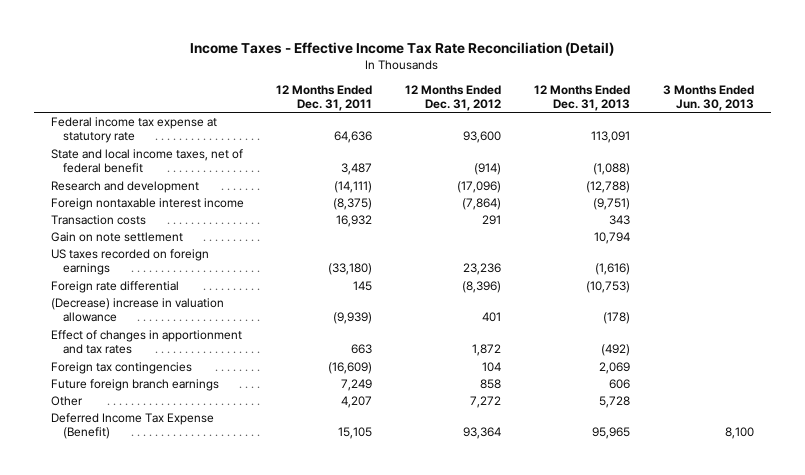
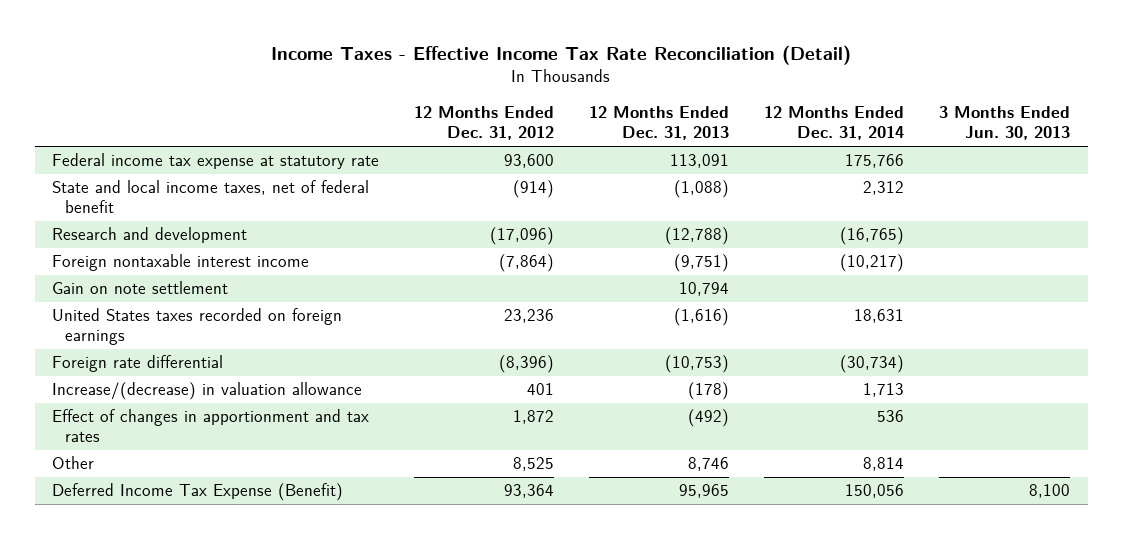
- | 12 Months Ended Dec. 31, 2011 | 12 Months Ended Dec. 31, 2012 | 12 Months Ended Dec. 31, 2013 | 3 Months Ended Jun. 30, 2013
+ | 12 Months Ended Dec. 31, 2012 | 12 Months Ended Dec. 31, 2013 | 12 Months Ended Dec. 31, 2014 | 3 Months Ended Jun. 30, 2013
- Transaction costs | 16,932 | 291 | 343 |
- US taxes recorded on foreign earnings | (33,180) | 23,236 | (1,616) |
+ United States taxes recorded on foreign earnings | 23,236 | (1,616) | 18,631 |
- (Decrease) increase in valuation allowance | (9,939) | 401 | (178) |
+ Increase/(decrease) in valuation allowance | 401 | (178) | 1,713 |
- Foreign tax contingencies | (16,609) | 104 | 2,069 |
- Future foreign branch earnings | 7,249 | 858 | 606 |
- Other | 4,207 | 7,272 | 5,728 |
+ Other | 8,525 | 8,746 | 8,814 |

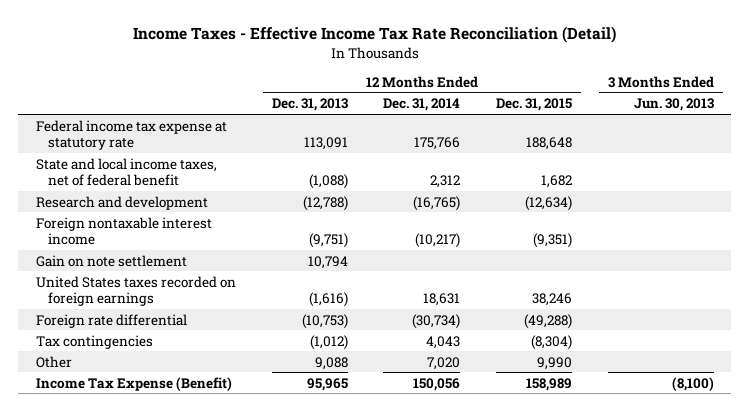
- | 12 Months Ended Dec. 31, 2012 | 12 Months Ended Dec. 31, 2013 | 12 Months Ended Dec. 31, 2014 | 3 Months Ended Jun. 30, 2013
+ | 12 Months Ended Dec. 31, 2013 | 12 Months Ended Dec. 31, 2014 | 12 Months Ended Dec. 31, 2015 | 3 Months Ended Jun. 30, 2013
- Increase/(decrease) in valuation allowance | 401 | (178) | 1,713 |
- Effect of changes in apportionment and tax rates | 1,872 | (492) | 536 |
- Other | 8,525 | 8,746 | 8,814 |
- Deferred Income Tax Expense (Benefit) | 93,364 | 95,965 | 150,056 | 8,100
+ Tax contingencies | (1,012) | 4,043 | (8,304) |
+ Other | 9,088 | 7,020 | 9,990 |
+ Income Tax Expense (Benefit) | 95,965 | 150,056 | 158,989 | (8,100)

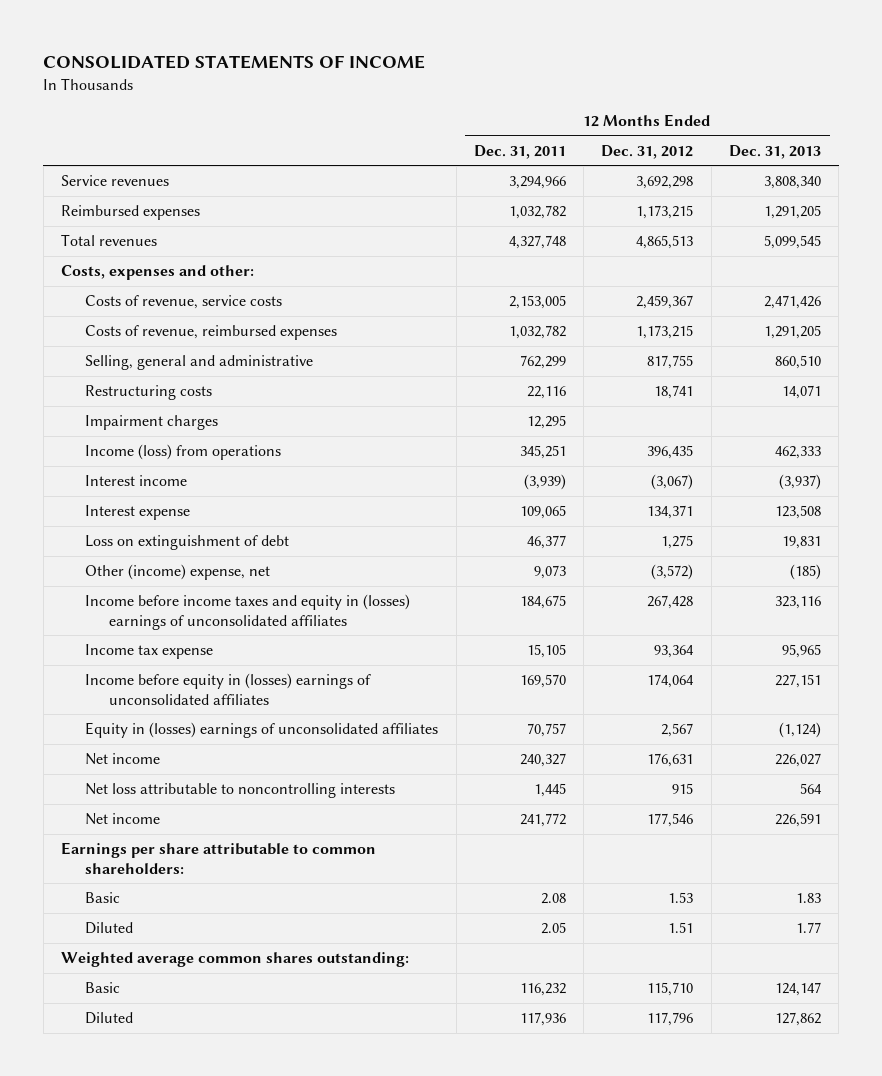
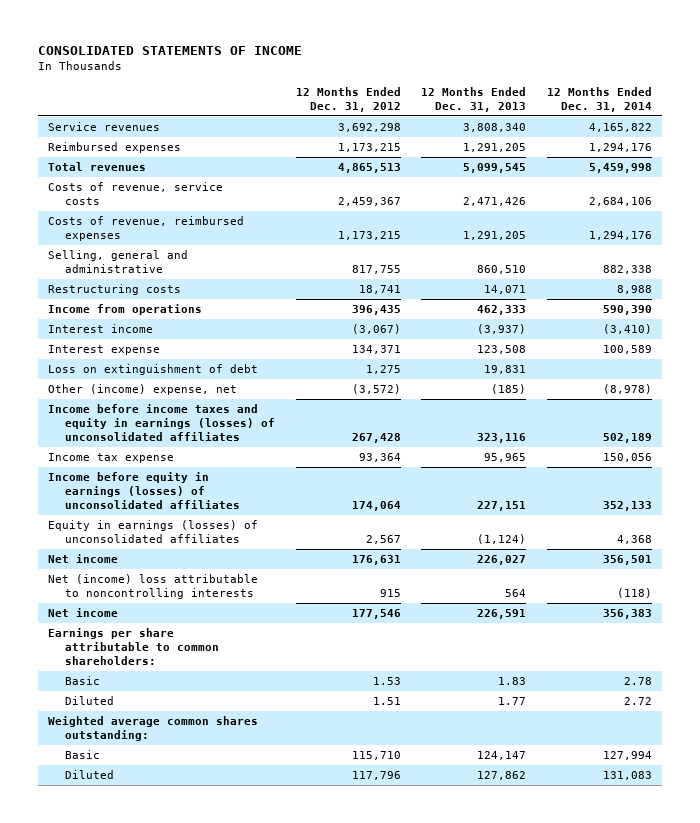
- | 12 Months Ended Dec. 31, 2011 | 12 Months Ended Dec. 31, 2012 | 12 Months Ended Dec. 31, 2013
+ | 12 Months Ended Dec. 31, 2012 | 12 Months Ended Dec. 31, 2013 | 12 Months Ended Dec. 31, 2014
- Costs, expenses and other:
- Impairment charges | 12,295 | |
- Income (loss) from operations | 345,251 | 396,435 | 462,333
+ Income from operations | 396,435 | 462,333 | 590,390
- Income before income taxes and equity in (losses) earnings of unconsolidated affiliates | 184,675 | 267,428 | 323,116
+ Income before income taxes and equity in earnings (losses) of unconsolidated affiliates | 267,428 | 323,116 | 502,189
- Income before equity in (losses) earnings of unconsolidated affiliates | 169,570 | 174,064 | 227,151
- Equity in (losses) earnings of unconsolidated affiliates | 70,757 | 2,567 | (1,124)
+ Income before equity in earnings (losses) of unconsolidated affiliates | 174,064 | 227,151 | 352,133
+ Equity in earnings (losses) of unconsolidated affiliates | 2,567 | (1,124) | 4,368
- Net loss attributable to noncontrolling interests | 1,445 | 915 | 564
+ Net (income) loss attributable to noncontrolling interests | 915 | 564 | (118)

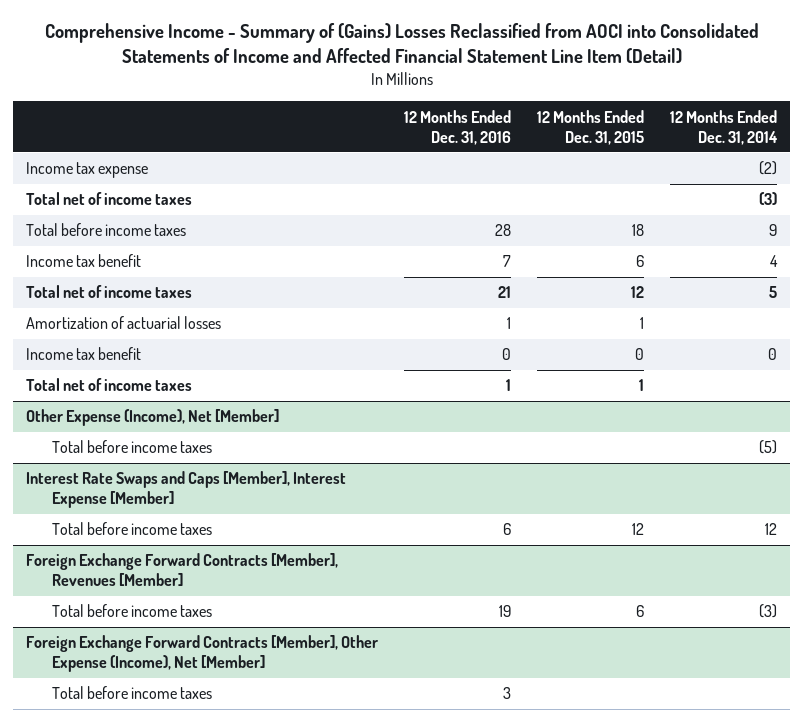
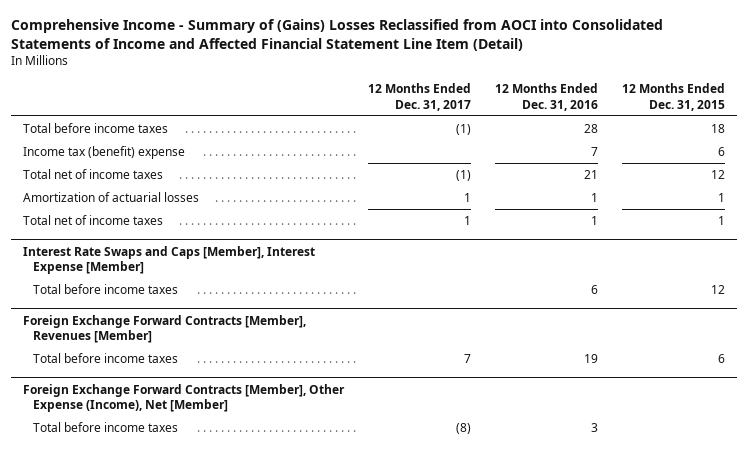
- | 12 Months Ended Dec. 31, 2016 | 12 Months Ended Dec. 31, 2015 | 12 Months Ended Dec. 31, 2014
+ | 12 Months Ended Dec. 31, 2017 | 12 Months Ended Dec. 31, 2016 | 12 Months Ended Dec. 31, 2015
- Income tax expense | | | (2)
- Total net of income taxes | | | (3)
- Income tax benefit | 7 | 6 | 4
+ Income tax (benefit) expense | | 7 | 6
- Income tax benefit | 0 | 0 | 0
- Other Expense (Income), Net [Member]
- Total before income taxes | | | (5)

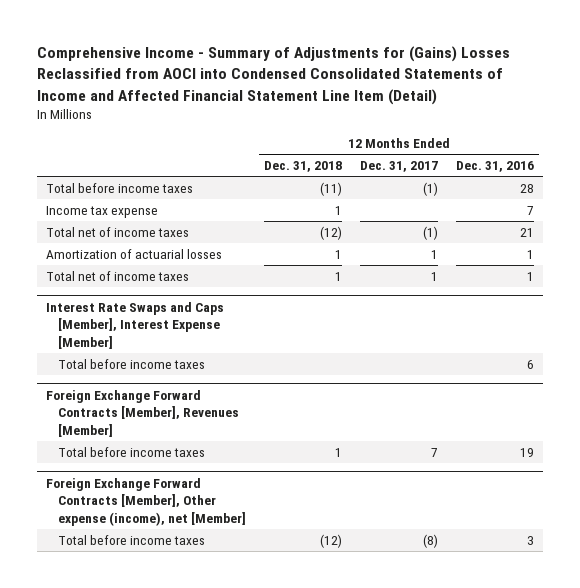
- Comprehensive Income - Summary of (Gains) Losses Reclassified from AOCI into Consolidated Statements of Income and Affected Financial Statement Line Item (Detail)
+ Comprehensive Income - Summary of Adjustments for (Gains) Losses Reclassified from AOCI into Condensed Consolidated Statements of Income and Affected Financial Statement Line Item (Detail)
- | 12 Months Ended Dec. 31, 2017 | 12 Months Ended Dec. 31, 2016 | 12 Months Ended Dec. 31, 2015
+ | 12 Months Ended Dec. 31, 2018 | 12 Months Ended Dec. 31, 2017 | 12 Months Ended Dec. 31, 2016
- Income tax (benefit) expense | | 7 | 6
+ Income tax expense | 1 | | 7
- Foreign Exchange Forward Contracts [Member], Other Expense (Income), Net [Member]
+ Foreign Exchange Forward Contracts [Member], Other expense (income), net [Member]

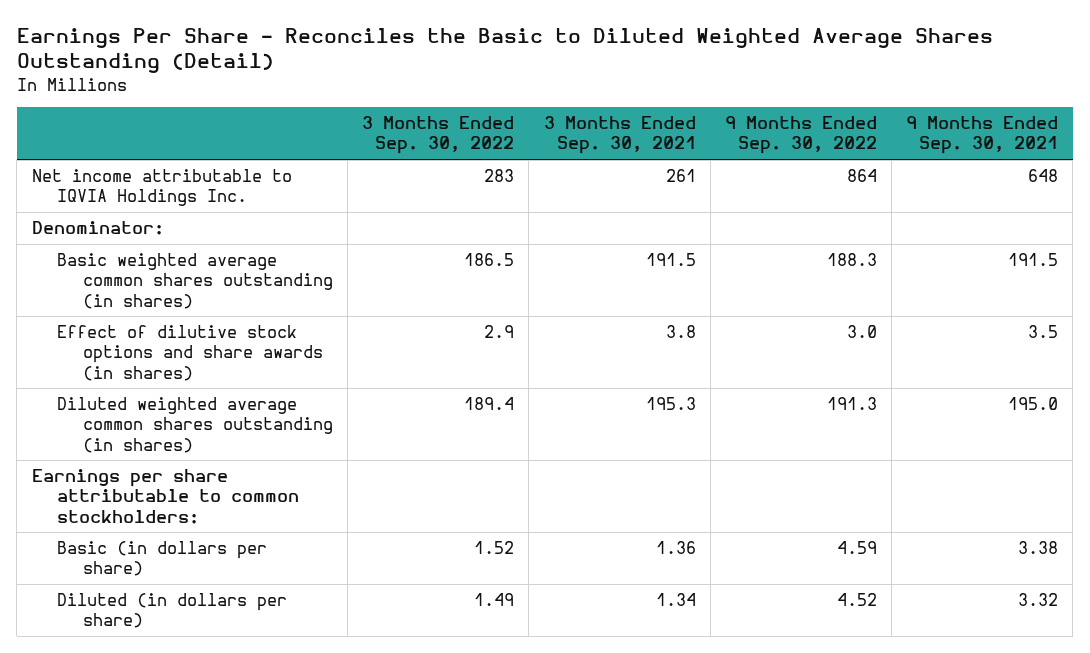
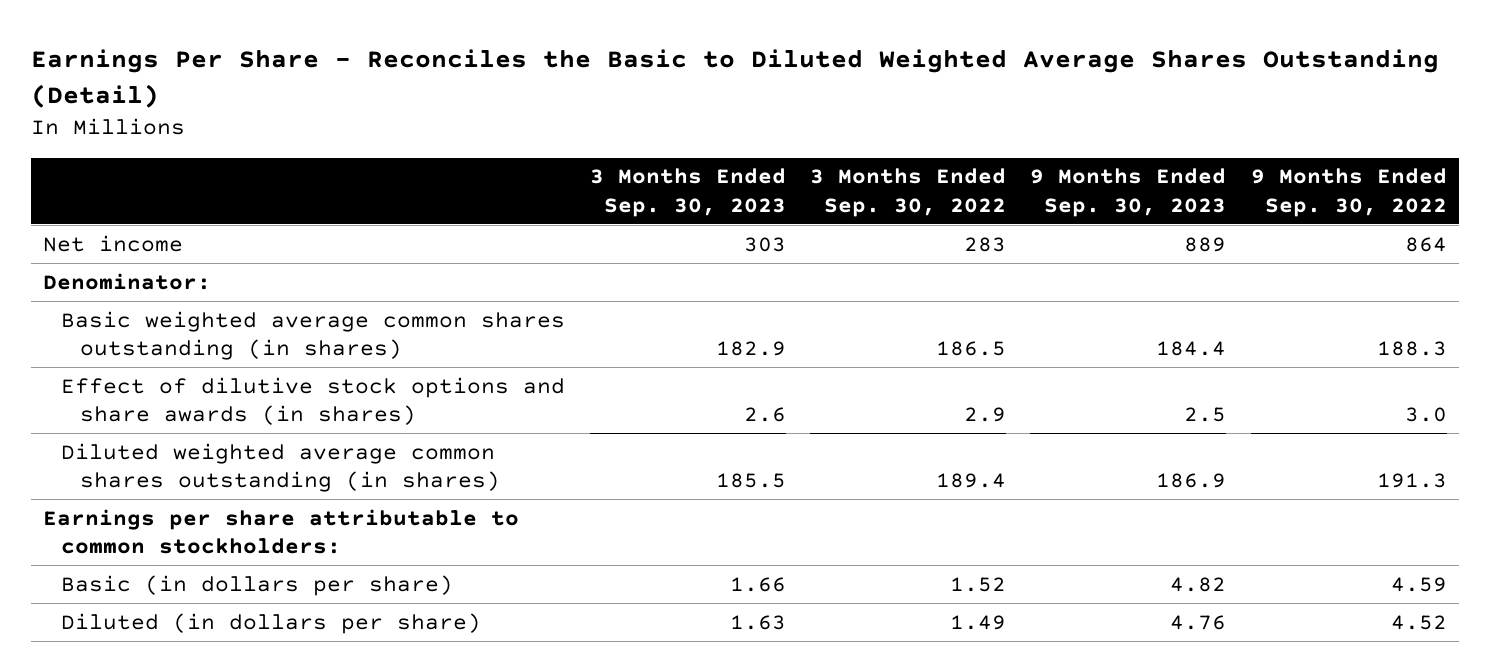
- | 3 Months Ended Sep. 30, 2022 | 3 Months Ended Sep. 30, 2021 | 9 Months Ended Sep. 30, 2022 | 9 Months Ended Sep. 30, 2021
+ | 3 Months Ended Sep. 30, 2023 | 3 Months Ended Sep. 30, 2022 | 9 Months Ended Sep. 30, 2023 | 9 Months Ended Sep. 30, 2022
- Net income attributable to IQVIA Holdings Inc. | 283 | 261 | 864 | 648
+ Net income | 303 | 283 | 889 | 864

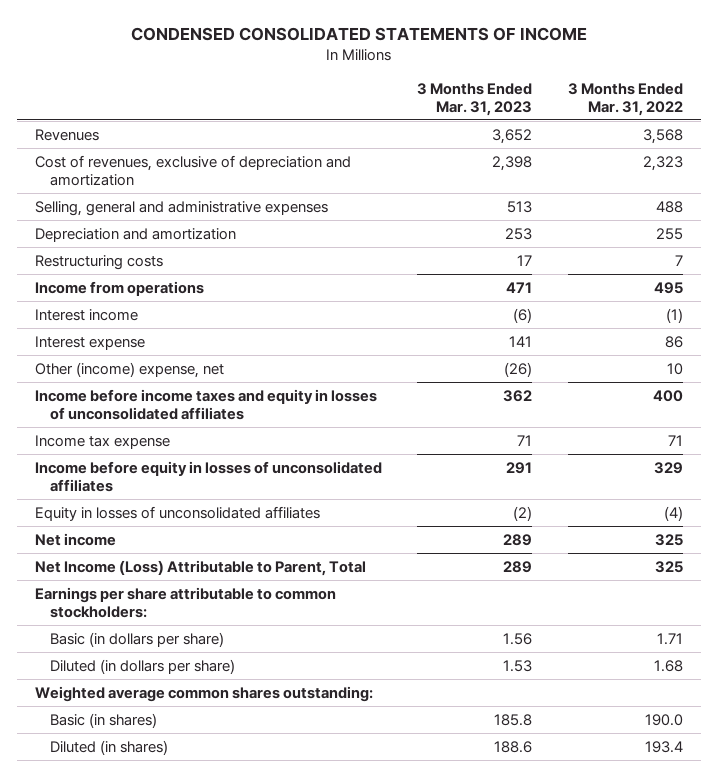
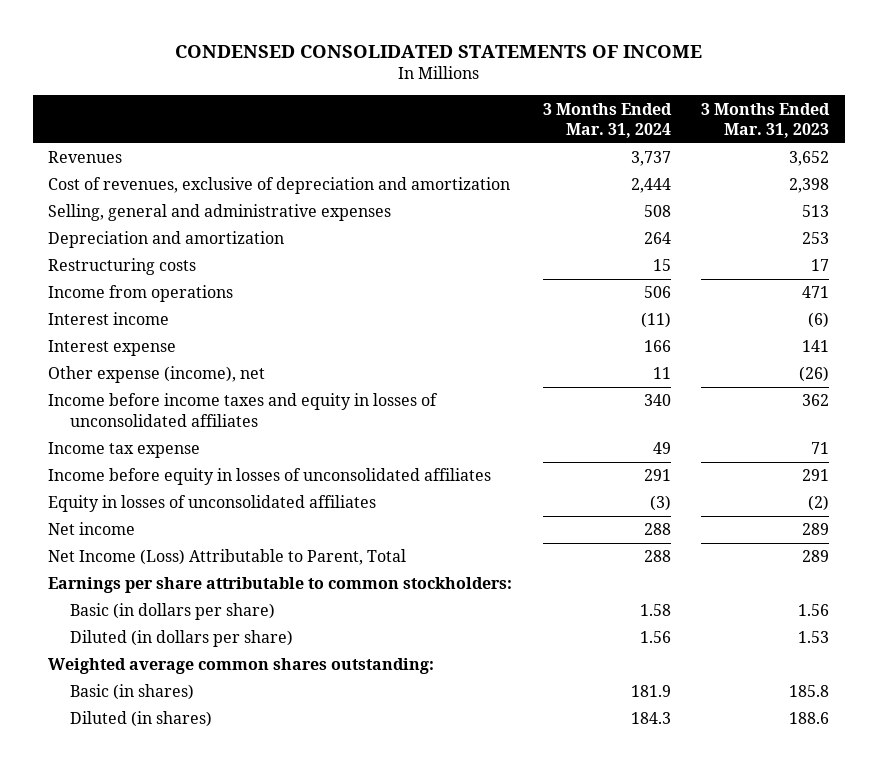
- | 3 Months Ended Mar. 31, 2023 | 3 Months Ended Mar. 31, 2022
+ | 3 Months Ended Mar. 31, 2024 | 3 Months Ended Mar. 31, 2023
- Other (income) expense, net | (26) | 10
+ Other expense (income), net | 11 | (26)

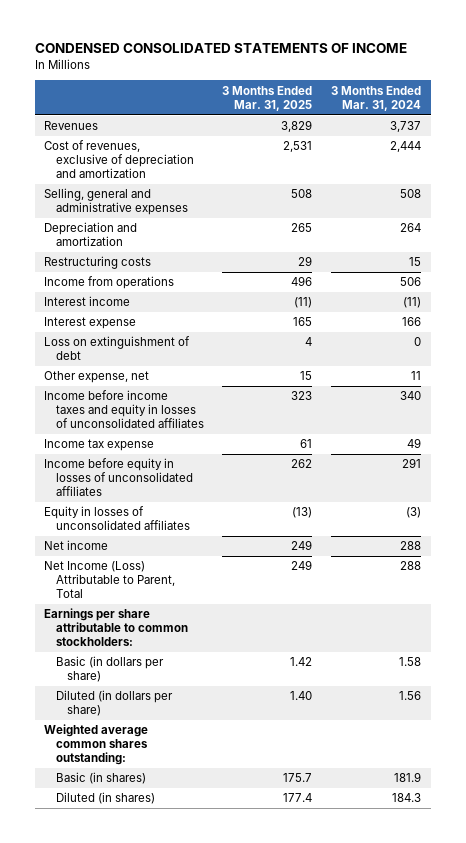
- | 3 Months Ended Mar. 31, 2024 | 3 Months Ended Mar. 31, 2023
+ | 3 Months Ended Mar. 31, 2025 | 3 Months Ended Mar. 31, 2024
- Other expense (income), net | 11 | (26)
+ Loss on extinguishment of debt | 4 | 0
+ Other expense, net | 15 | 11

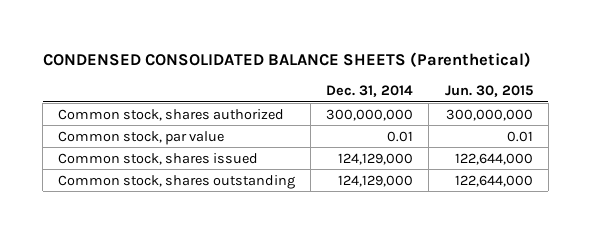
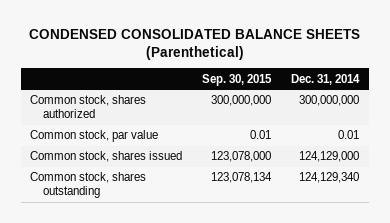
- | Dec. 31, 2014 | Jun. 30, 2015
+ | Sep. 30, 2015 | Dec. 31, 2014
- Common stock, shares outstanding | 124,129,000 | 122,644,000
+ Common stock, shares outstanding | 123,078,134 | 124,129,340

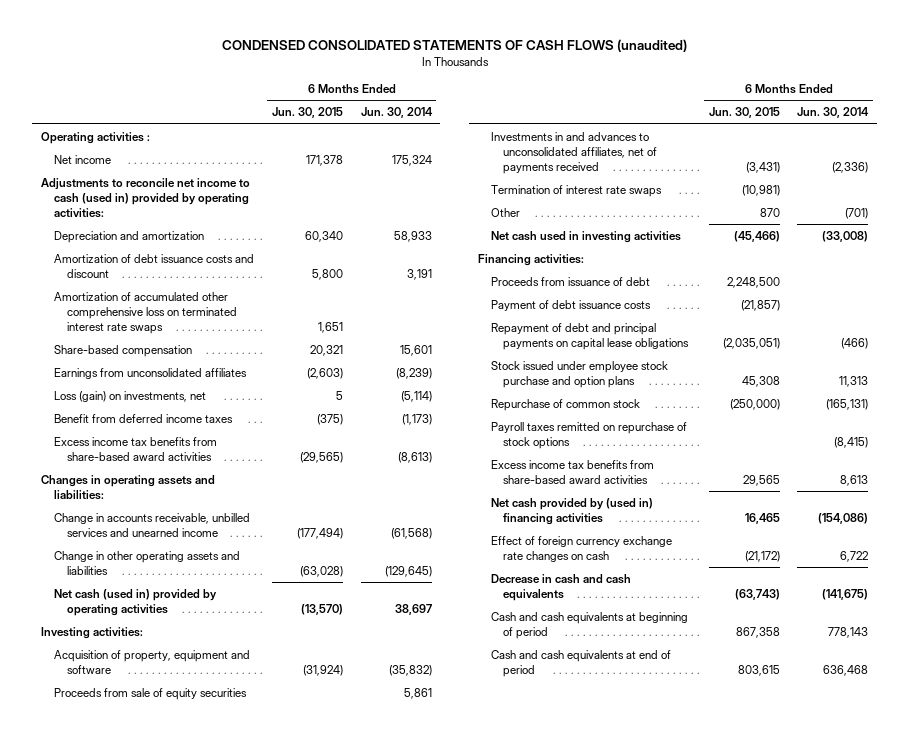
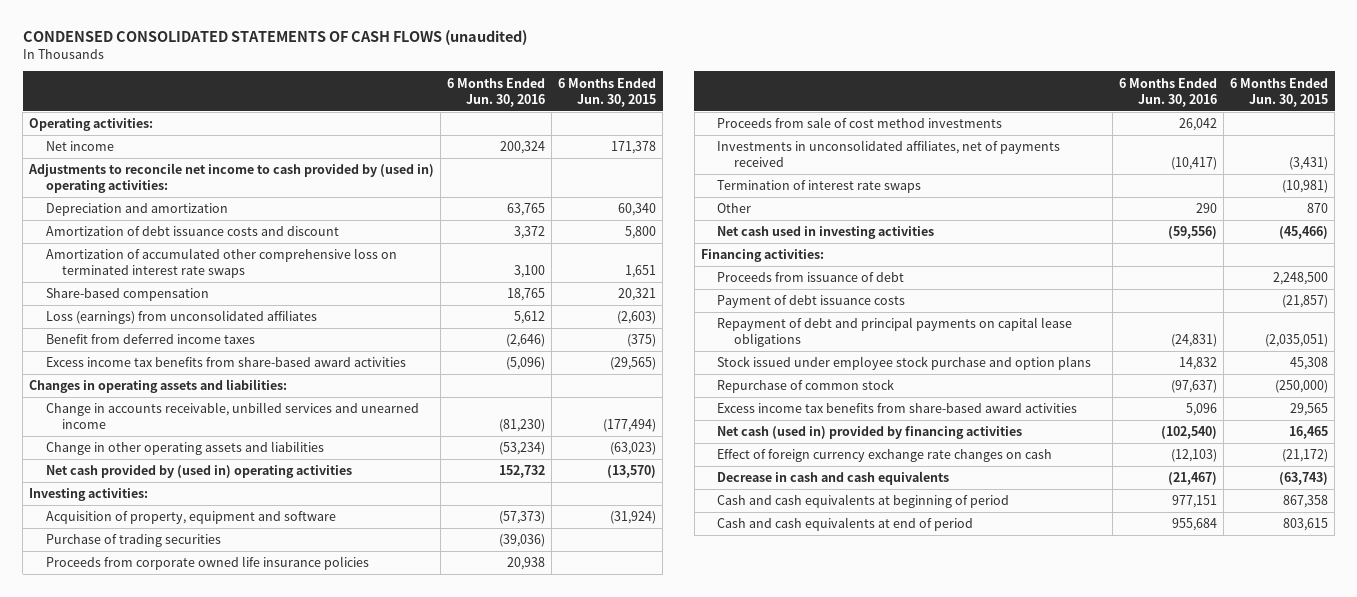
- | 6 Months Ended Jun. 30, 2015 | 6 Months Ended Jun. 30, 2014
+ | 6 Months Ended Jun. 30, 2016 | 6 Months Ended Jun. 30, 2015
- Operating activities :
+ Operating activities:
- Adjustments to reconcile net income to cash (used in) provided by operating activities:
+ Adjustments to reconcile net income to cash provided by (used in) operating activities:
- Earnings from unconsolidated affiliates | (2,603) | (8,239)
- Loss (gain) on investments, net | 5 | (5,114)
+ Loss (earnings) from unconsolidated affiliates | 5,612 | (2,603)
- Change in other operating assets and liabilities | (63,028) | (129,645)
- Net cash (used in) provided by operating activities | (13,570) | 38,697
+ Change in other operating assets and liabilities | (53,234) | (63,023)
+ Net cash provided by (used in) operating activities | 152,732 | (13,570)
- Proceeds from sale of equity securities | | 5,861
- Investments in and advances to unconsolidated affiliates, net of payments received | (3,431) | (2,336)
+ Purchase of trading securities | (39,036) |
+ Proceeds from corporate owned life insurance policies | 20,938 |
+ Proceeds from sale of cost method investments | 26,042 |
+ Investments in unconsolidated affiliates, net of payments received | (10,417) | (3,431)
- Payroll taxes remitted on repurchase of stock options | | (8,415)
- Net cash provided by (used in) financing activities | 16,465 | (154,086)
+ Net cash (used in) provided by financing activities | (102,540) | 16,465

